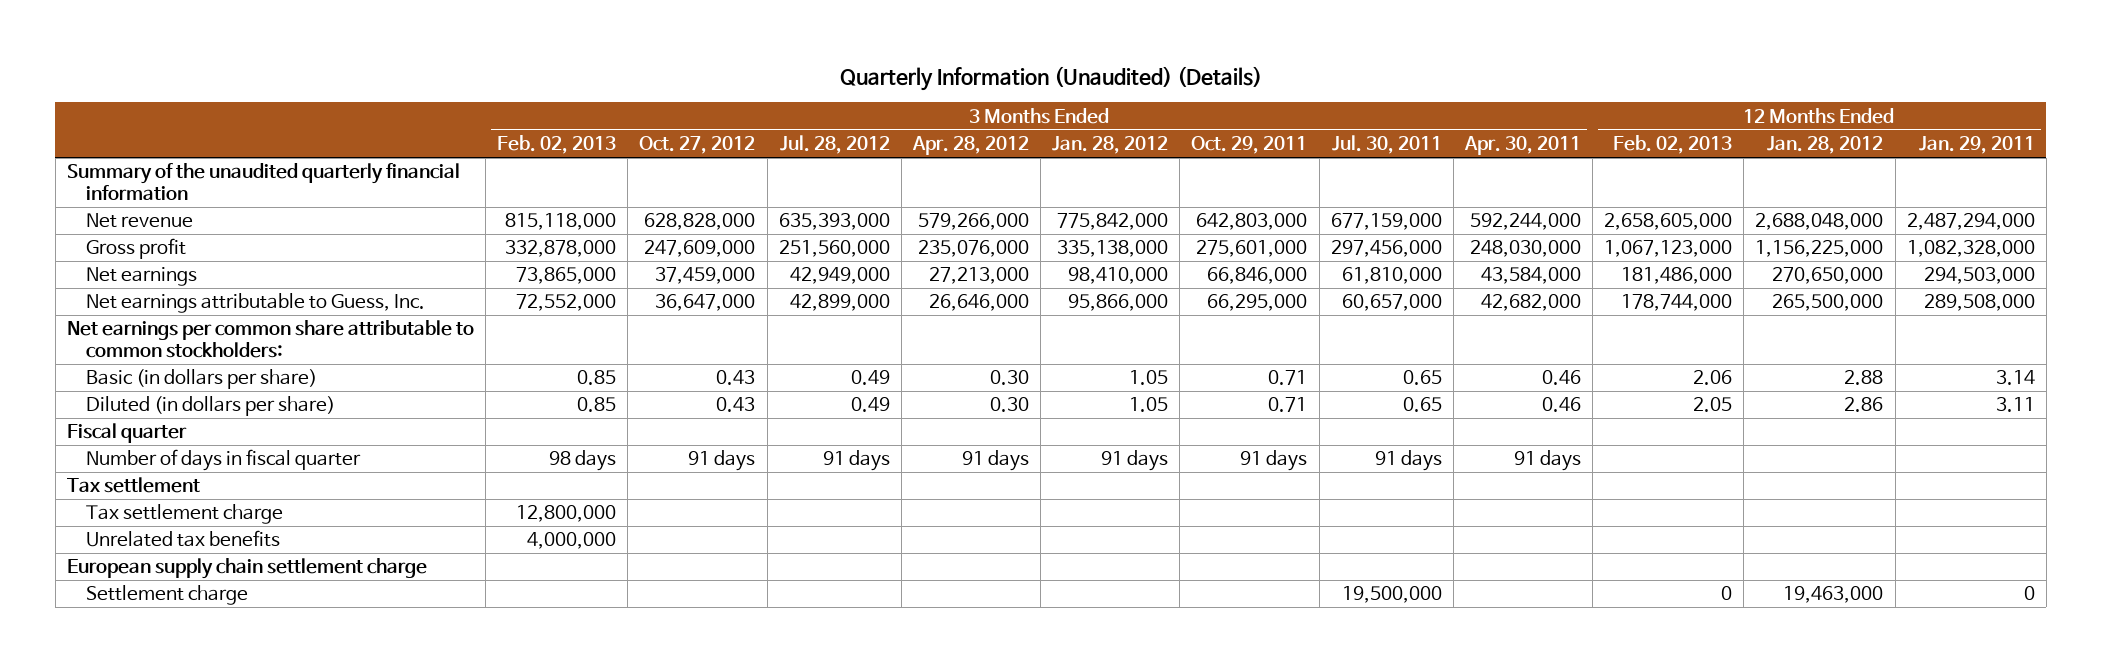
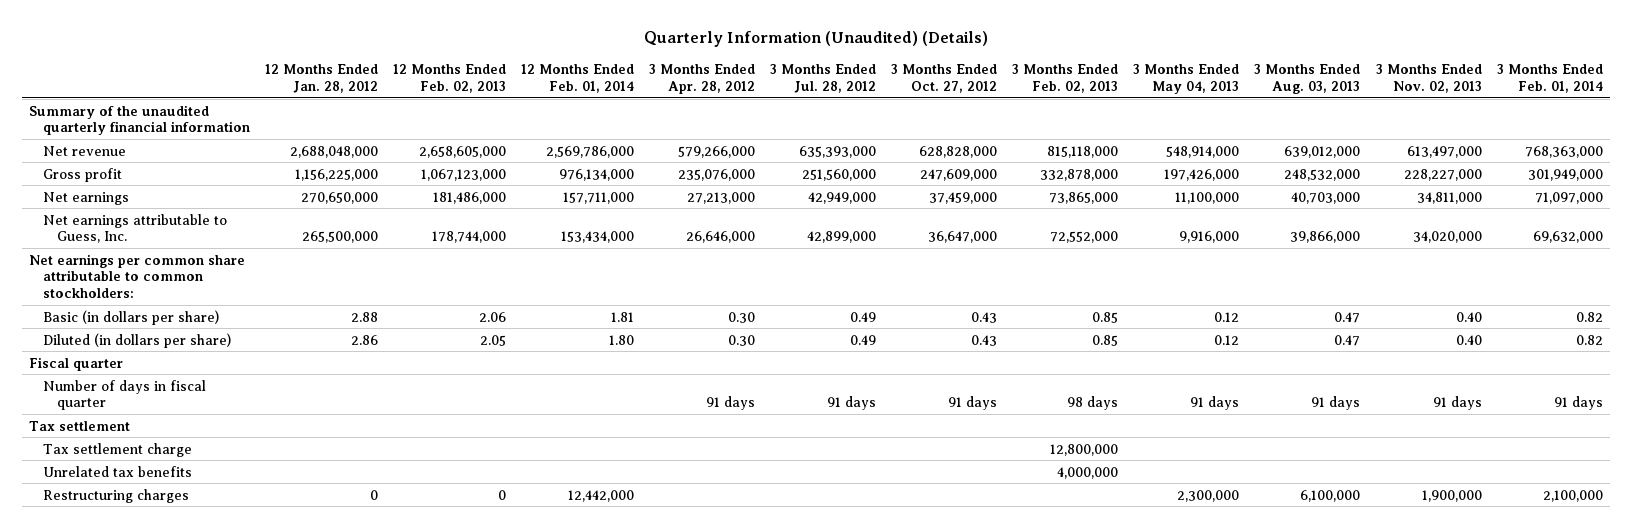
- | 3 Months Ended Feb. 02, 2013 | 3 Months Ended Oct. 27, 2012 | 3 Months Ended Jul. 28, 2012 | 3 Months Ended Apr. 28, 2012 | 3 Months Ended Jan. 28, 2012 | 3 Months Ended Oct. 29, 2011 | 3 Months Ended Jul. 30, 2011 | 3 Months Ended Apr. 30, 2011 | 12 Months Ended Feb. 02, 2013 | 12 Months Ended Jan. 28, 2012 | 12 Months Ended Jan. 29, 2011
+ | 12 Months Ended Jan. 28, 2012 | 12 Months Ended Feb. 02, 2013 | 12 Months Ended Feb. 01, 2014 | 3 Months Ended Apr. 28, 2012 | 3 Months Ended Jul. 28, 2012 | 3 Months Ended Oct. 27, 2012 | 3 Months Ended Feb. 02, 2013 | 3 Months Ended May 04, 2013 | 3 Months Ended Aug. 03, 2013 | 3 Months Ended Nov. 02, 2013 | 3 Months Ended Feb. 01, 2014
- European supply chain settlement charge
- Settlement charge | | | | | | | 19,500,000 | | 0 | 19,463,000 | 0
+ Restructuring charges | 0 | 0 | 12,442,000 | | | | | 2,300,000 | 6,100,000 | 1,900,000 | 2,100,000

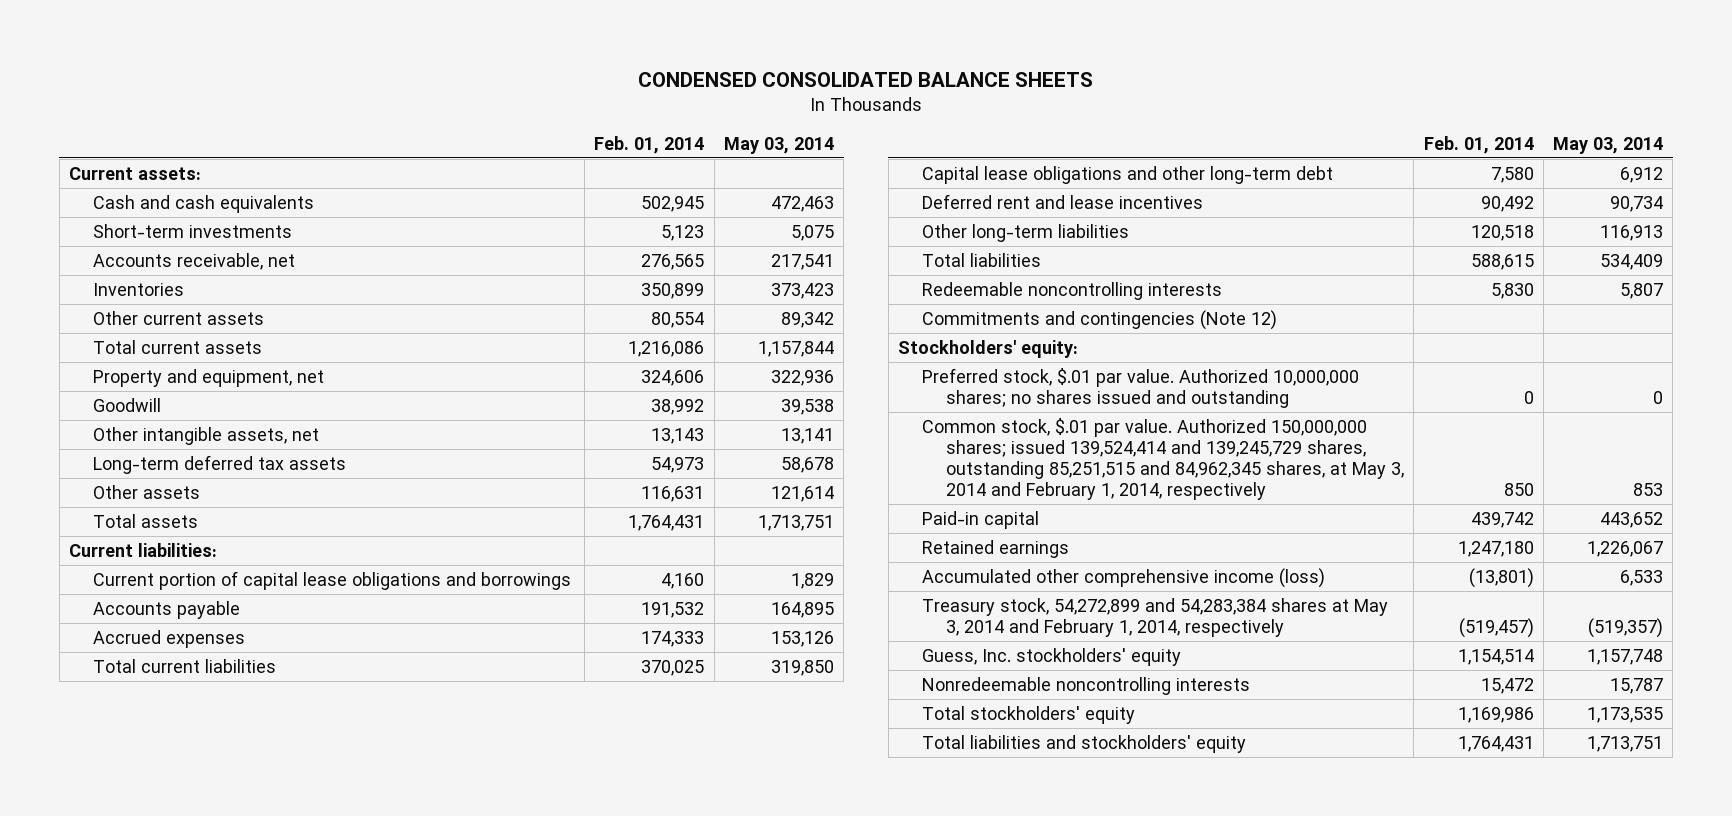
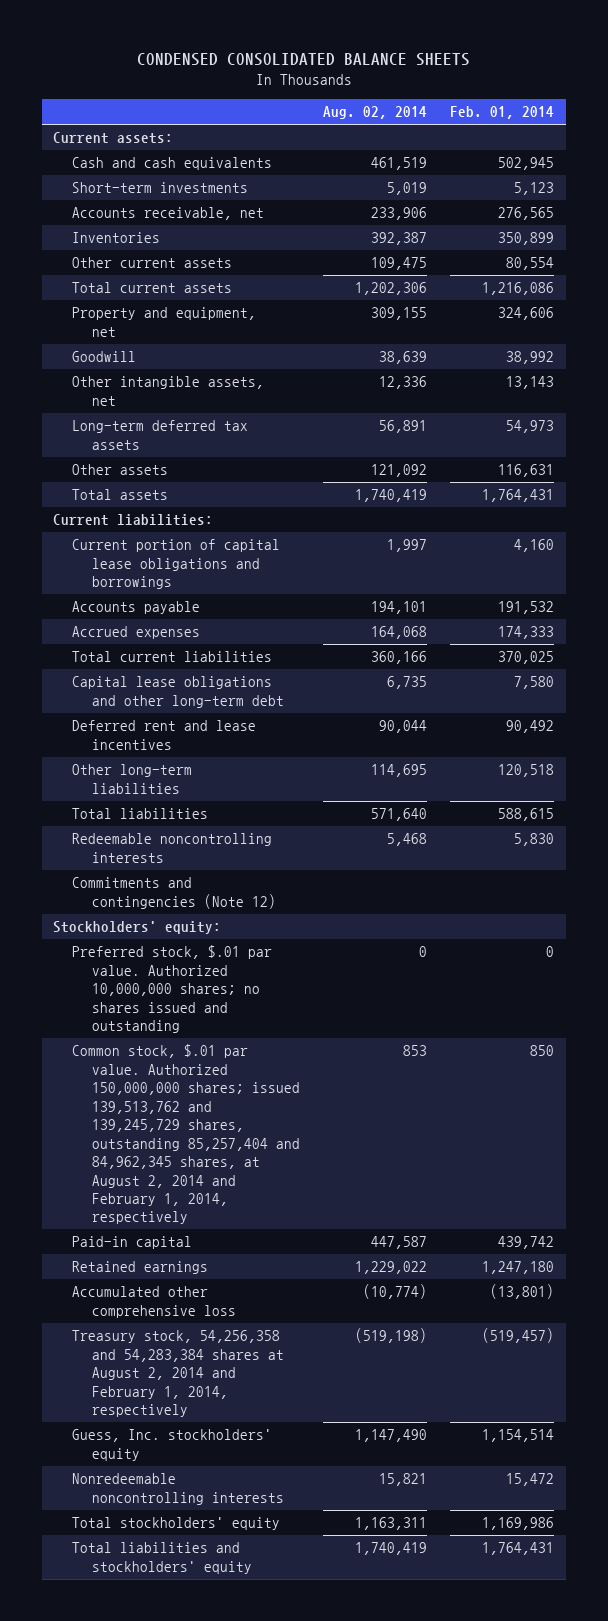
- | Feb. 01, 2014 | May 03, 2014
+ | Aug. 02, 2014 | Feb. 01, 2014
- Common stock, $.01 par value. Authorized 150,000,000 shares; issued 139,524,414 and 139,245,729 shares, outstanding 85,251,515 and 84,962,345 shares, at May 3, 2014 and February 1, 2014, respectively | 850 | 853
+ Common stock, $.01 par value. Authorized 150,000,000 shares; issued 139,513,762 and 139,245,729 shares, outstanding 85,257,404 and 84,962,345 shares, at August 2, 2014 and February 1, 2014, respectively | 853 | 850
- Accumulated other comprehensive income (loss) | (13,801) | 6,533
- Treasury stock, 54,272,899 and 54,283,384 shares at May 3, 2014 and February 1, 2014, respectively | (519,457) | (519,357)
+ Accumulated other comprehensive loss | (10,774) | (13,801)
+ Treasury stock, 54,256,358 and 54,283,384 shares at August 2, 2014 and February 1, 2014, respectively | (519,198) | (519,457)

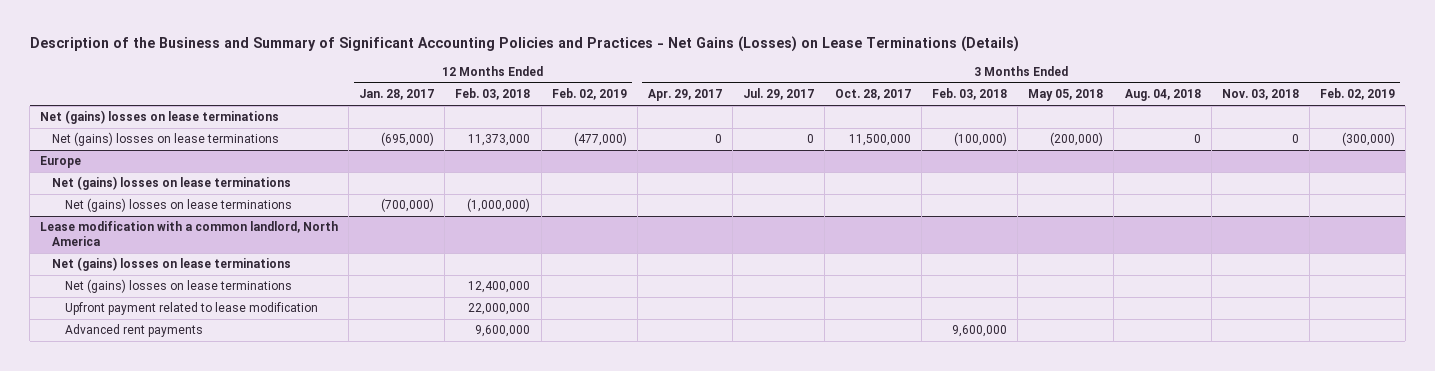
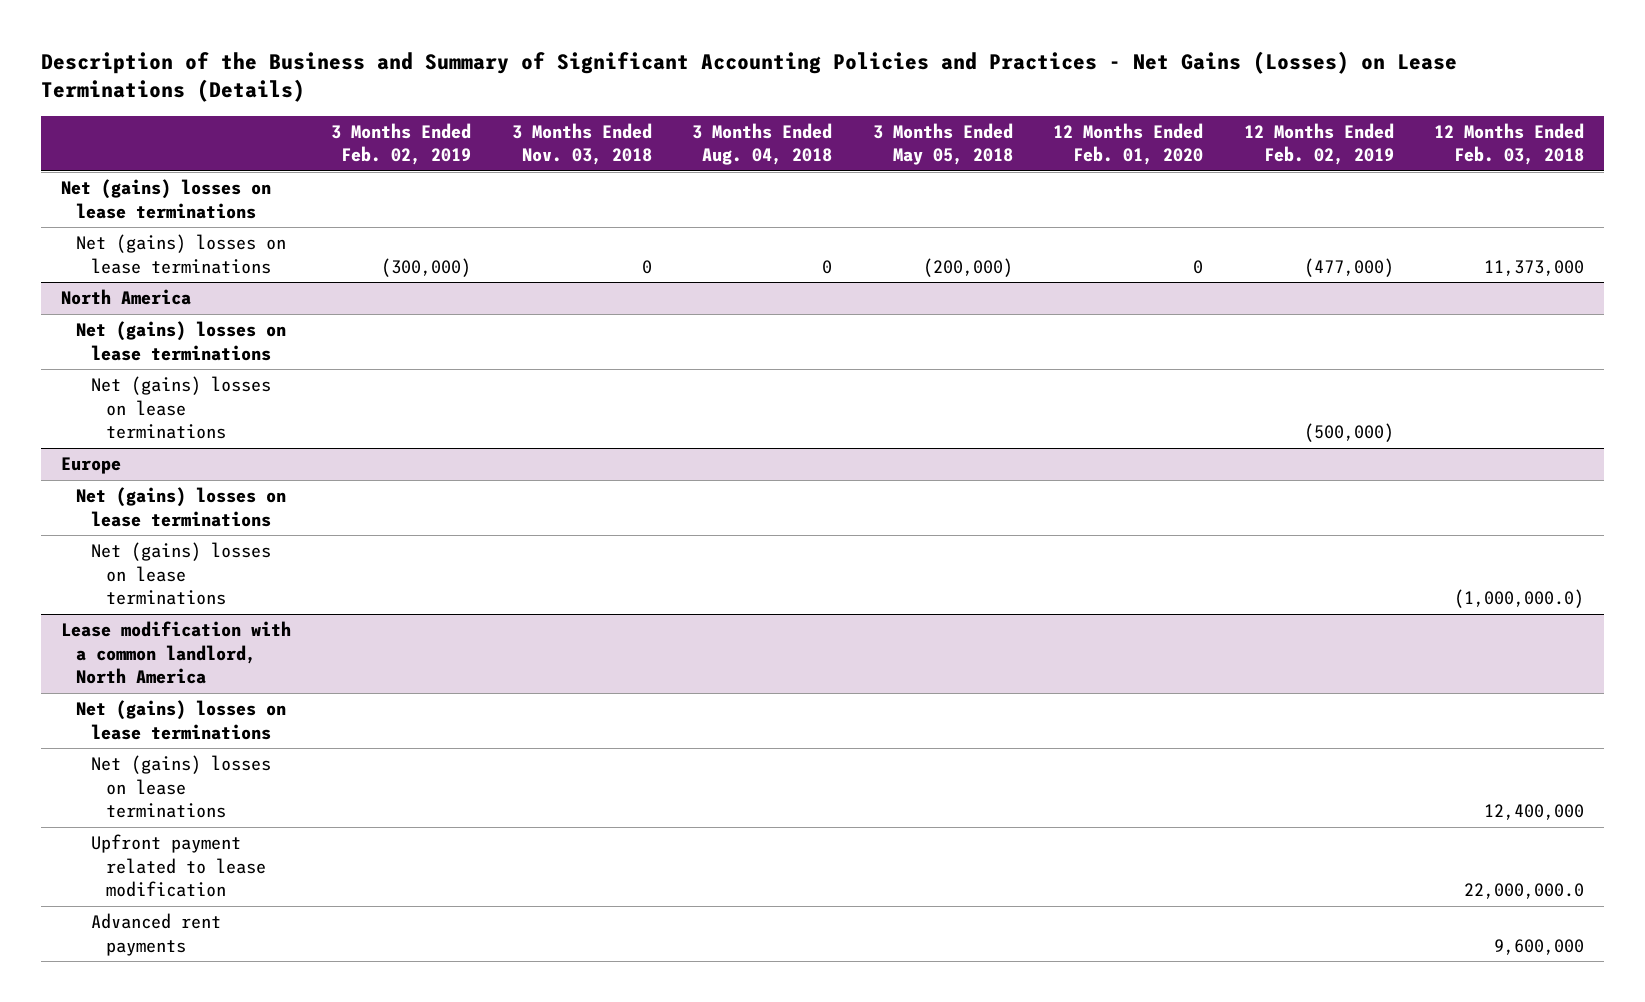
- | 12 Months Ended Jan. 28, 2017 | 12 Months Ended Feb. 03, 2018 | 12 Months Ended Feb. 02, 2019 | 3 Months Ended Apr. 29, 2017 | 3 Months Ended Jul. 29, 2017 | 3 Months Ended Oct. 28, 2017 | 3 Months Ended Feb. 03, 2018 | 3 Months Ended May 05, 2018 | 3 Months Ended Aug. 04, 2018 | 3 Months Ended Nov. 03, 2018 | 3 Months Ended Feb. 02, 2019
+ | 3 Months Ended Feb. 02, 2019 | 3 Months Ended Nov. 03, 2018 | 3 Months Ended Aug. 04, 2018 | 3 Months Ended May 05, 2018 | 12 Months Ended Feb. 01, 2020 | 12 Months Ended Feb. 02, 2019 | 12 Months Ended Feb. 03, 2018
+ North America
+ Net (gains) losses on lease terminations
+ Net (gains) losses on lease terminations | | | | | | (500,000) |
@ Europe
- Net (gains) losses on lease terminations | (700,000) | (1,000,000) | | | | | | | | |
+ Net (gains) losses on lease terminations | | | | | | | (1,000,000.0)
@ Lease modification with a common landlord, North America
- Upfront payment related to lease modification | | 22,000,000 | | | | | | | | |
+ Upfront payment related to lease modification | | | | | | | 22,000,000.0

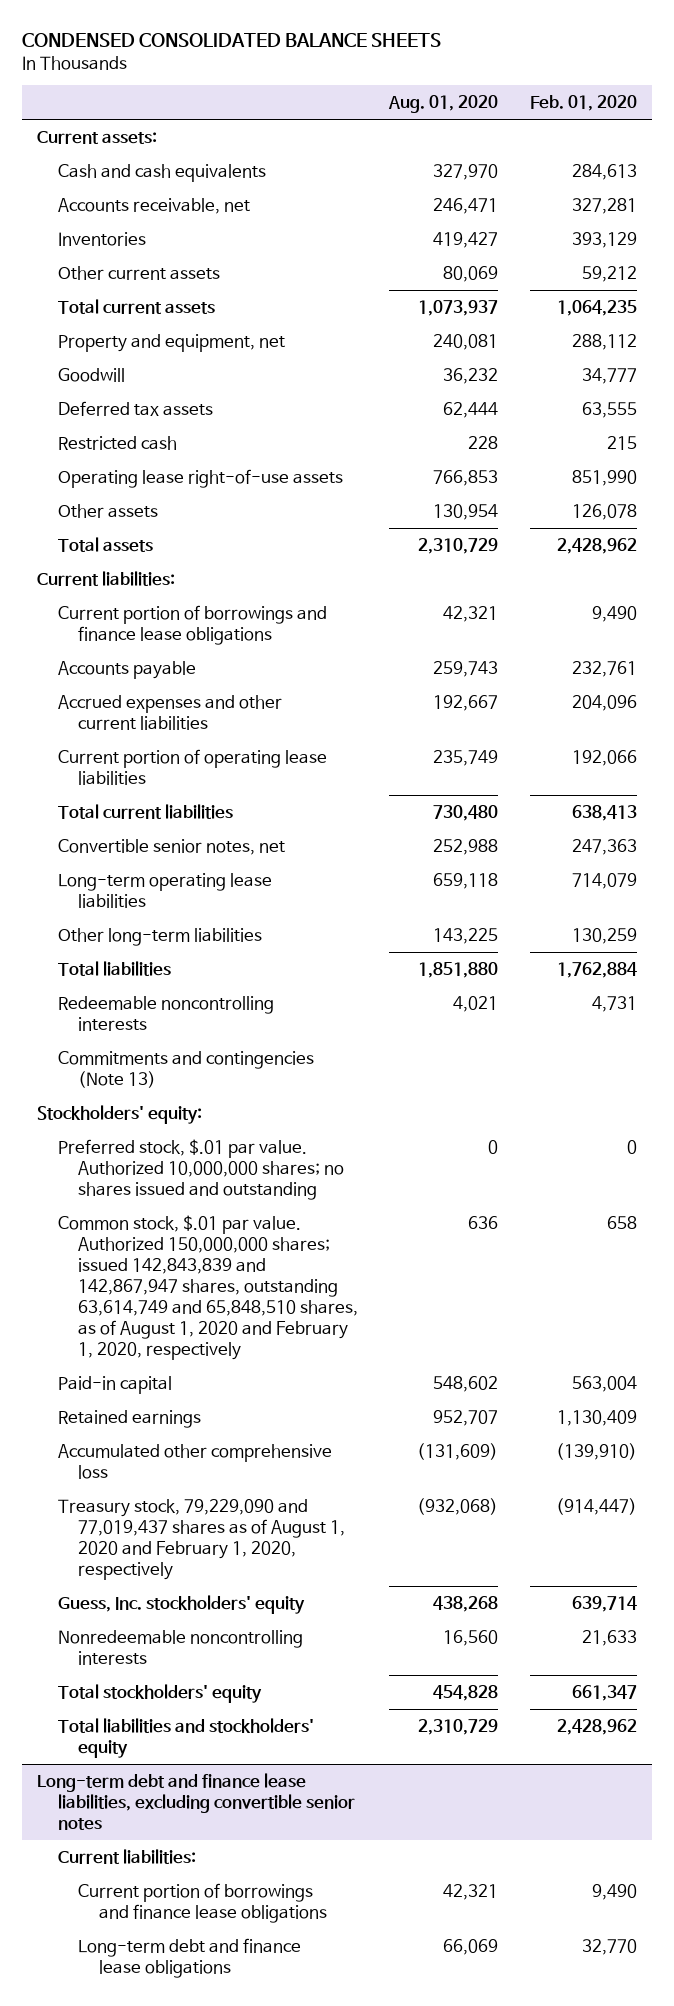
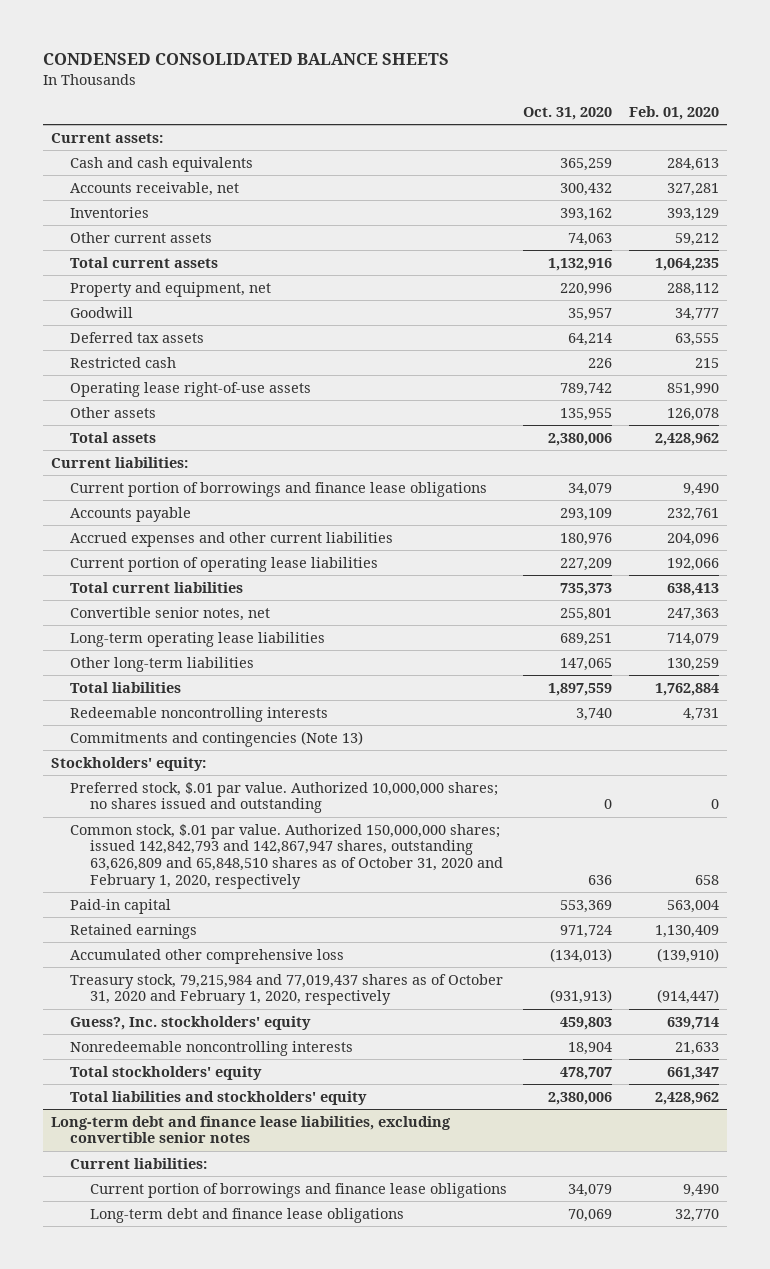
- | Aug. 01, 2020 | Feb. 01, 2020
+ | Oct. 31, 2020 | Feb. 01, 2020
- Common stock, $.01 par value. Authorized 150,000,000 shares; issued 142,843,839 and 142,867,947 shares, outstanding 63,614,749 and 65,848,510 shares, as of August 1, 2020 and February 1, 2020, respectively | 636 | 658
+ Common stock, $.01 par value. Authorized 150,000,000 shares; issued 142,842,793 and 142,867,947 shares, outstanding 63,626,809 and 65,848,510 shares as of October 31, 2020 and February 1, 2020, respectively | 636 | 658
- Treasury stock, 79,229,090 and 77,019,437 shares as of August 1, 2020 and February 1, 2020, respectively | (932,068) | (914,447)
- Guess, Inc. stockholders' equity | 438,268 | 639,714
+ Treasury stock, 79,215,984 and 77,019,437 shares as of October 31, 2020 and February 1, 2020, respectively | (931,913) | (914,447)
+ Guess?, Inc. stockholders' equity | 459,803 | 639,714

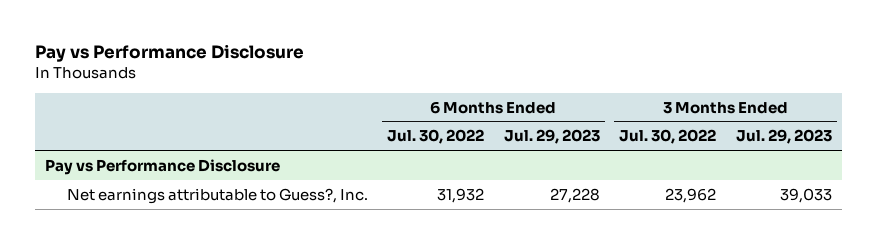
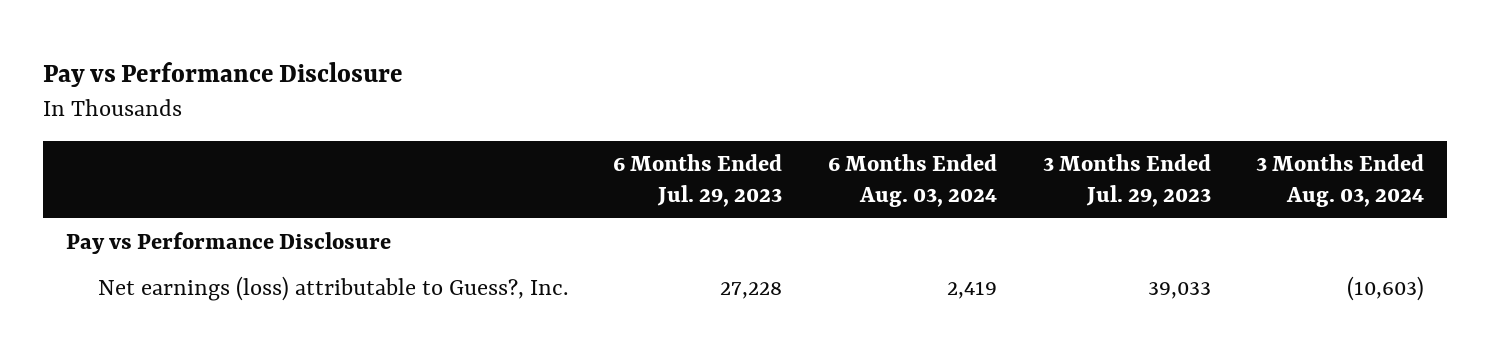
- | 6 Months Ended Jul. 30, 2022 | 6 Months Ended Jul. 29, 2023 | 3 Months Ended Jul. 30, 2022 | 3 Months Ended Jul. 29, 2023
+ | 6 Months Ended Jul. 29, 2023 | 6 Months Ended Aug. 03, 2024 | 3 Months Ended Jul. 29, 2023 | 3 Months Ended Aug. 03, 2024
- Net earnings attributable to Guess?, Inc. | 31,932 | 27,228 | 23,962 | 39,033
+ Net earnings (loss) attributable to Guess?, Inc. | 27,228 | 2,419 | 39,033 | (10,603)

